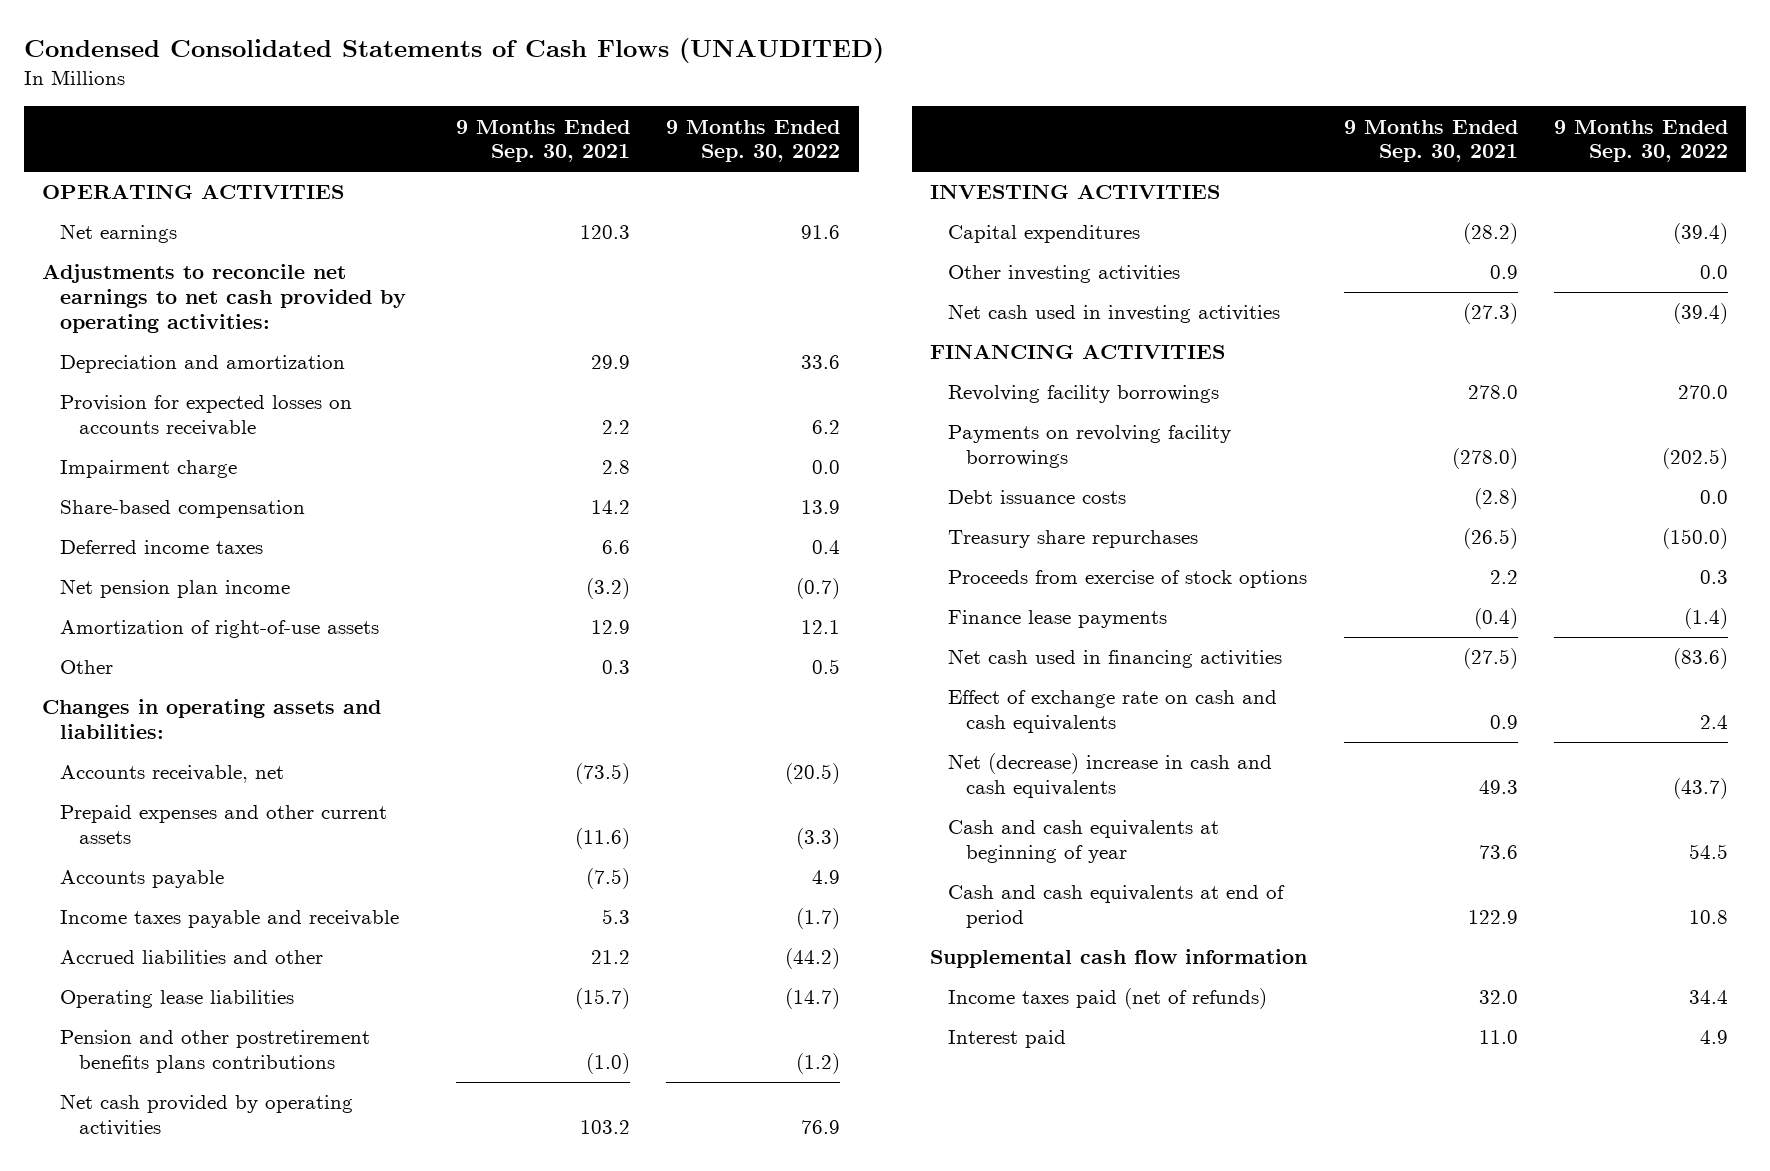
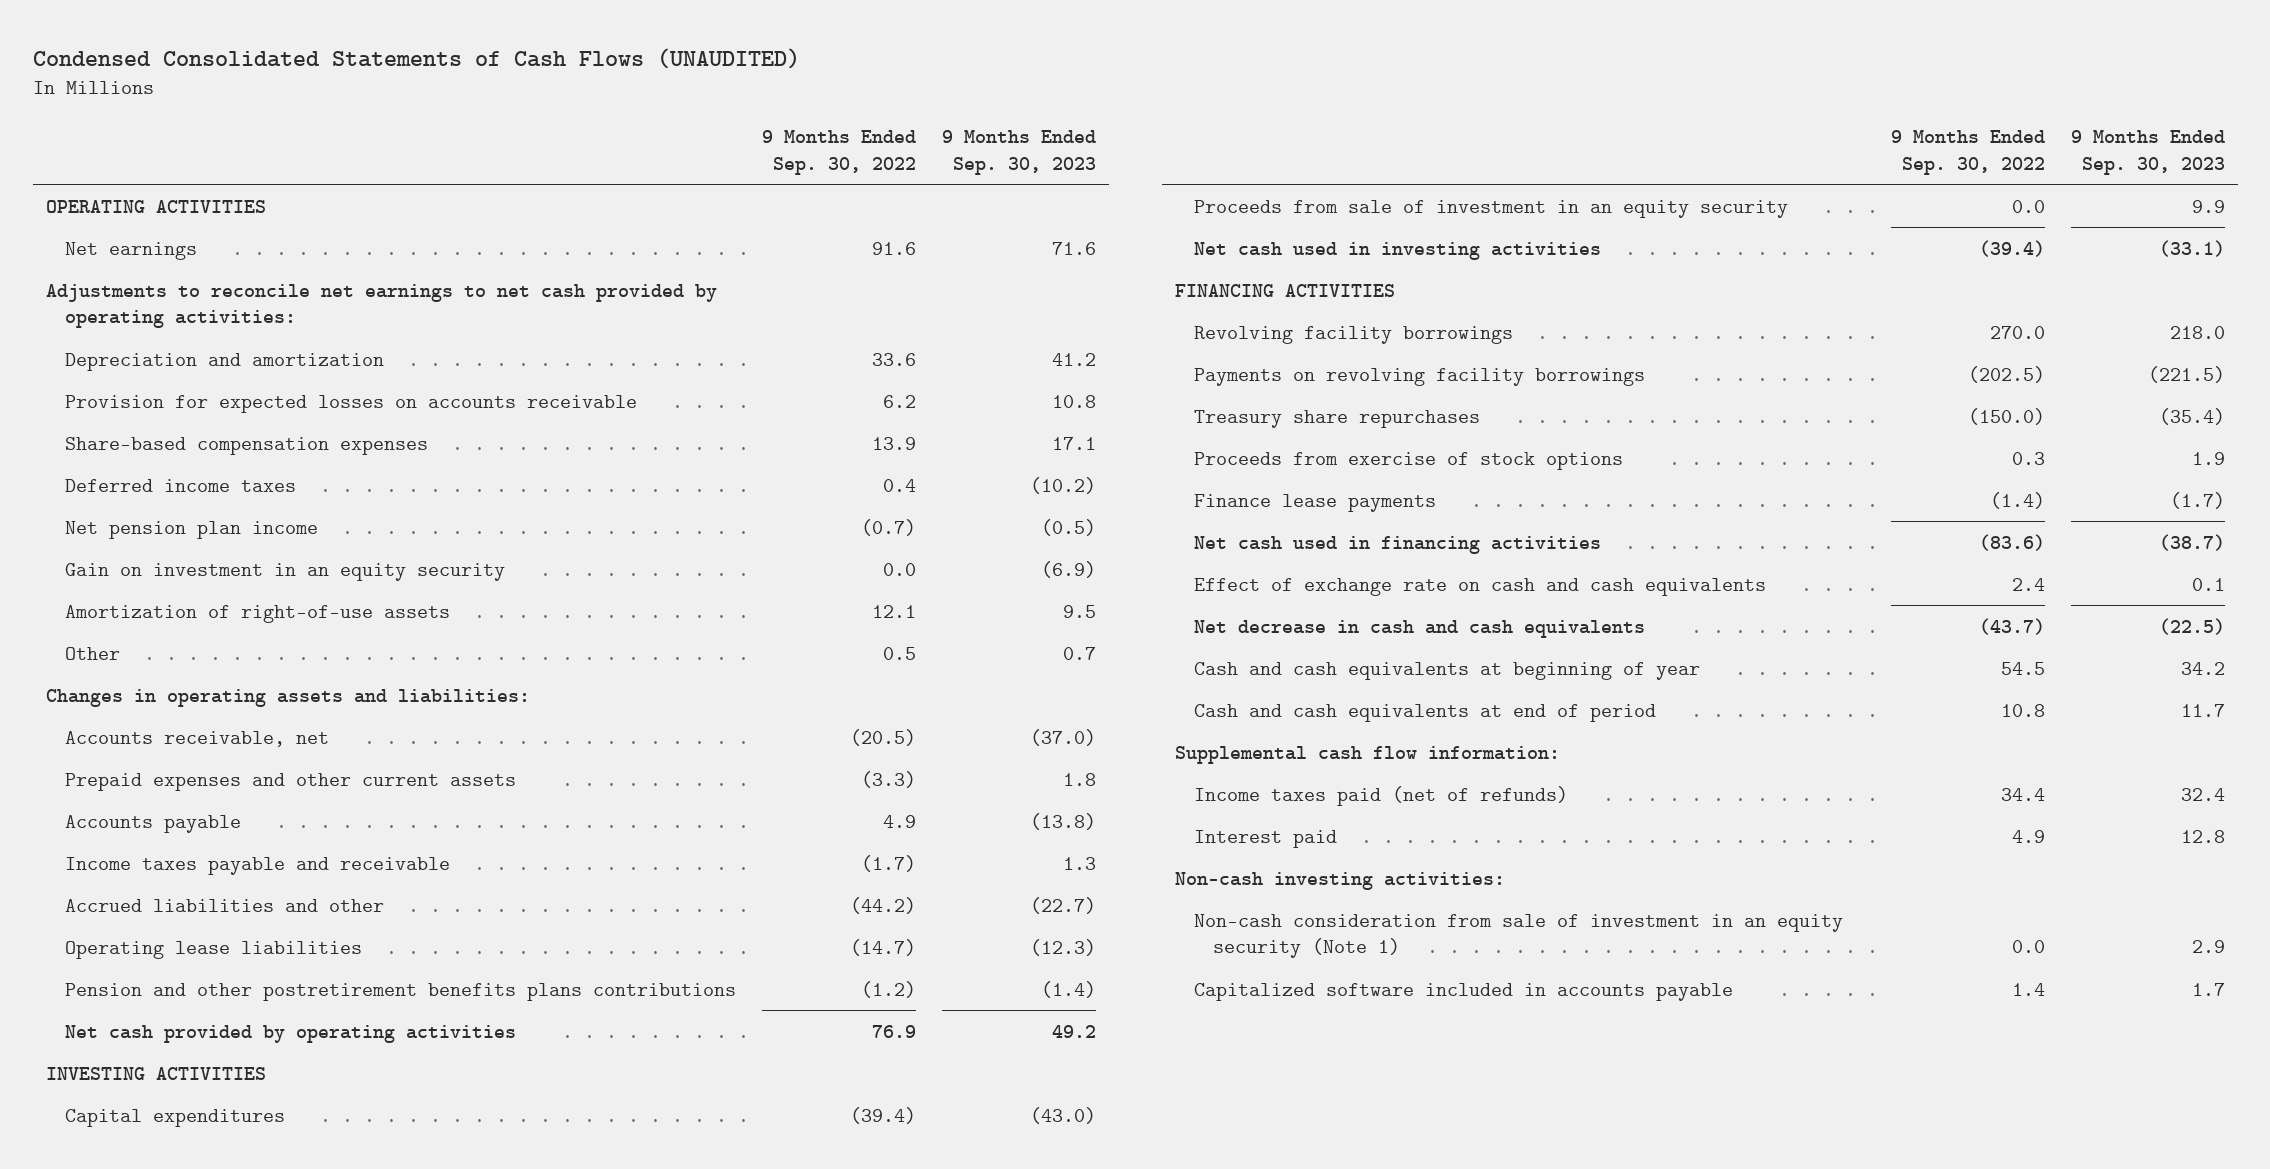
- | 9 Months Ended Sep. 30, 2021 | 9 Months Ended Sep. 30, 2022
+ | 9 Months Ended Sep. 30, 2022 | 9 Months Ended Sep. 30, 2023
- Impairment charge | 2.8 | 0.0
- Share-based compensation | 14.2 | 13.9
+ Share-based compensation expenses | 13.9 | 17.1
+ Gain on investment in an equity security | 0.0 | (6.9)
- Other investing activities | 0.9 | 0.0
+ Proceeds from sale of investment in an equity security | 0.0 | 9.9
- Debt issuance costs | (2.8) | 0.0
- Net (decrease) increase in cash and cash equivalents | 49.3 | (43.7)
+ Net decrease in cash and cash equivalents | (43.7) | (22.5)
- Supplemental cash flow information
+ Supplemental cash flow information:
+ Non-cash investing activities:
+ Non-cash consideration from sale of investment in an equity security (Note 1) | 0.0 | 2.9
+ Capitalized software included in accounts payable | 1.4 | 1.7

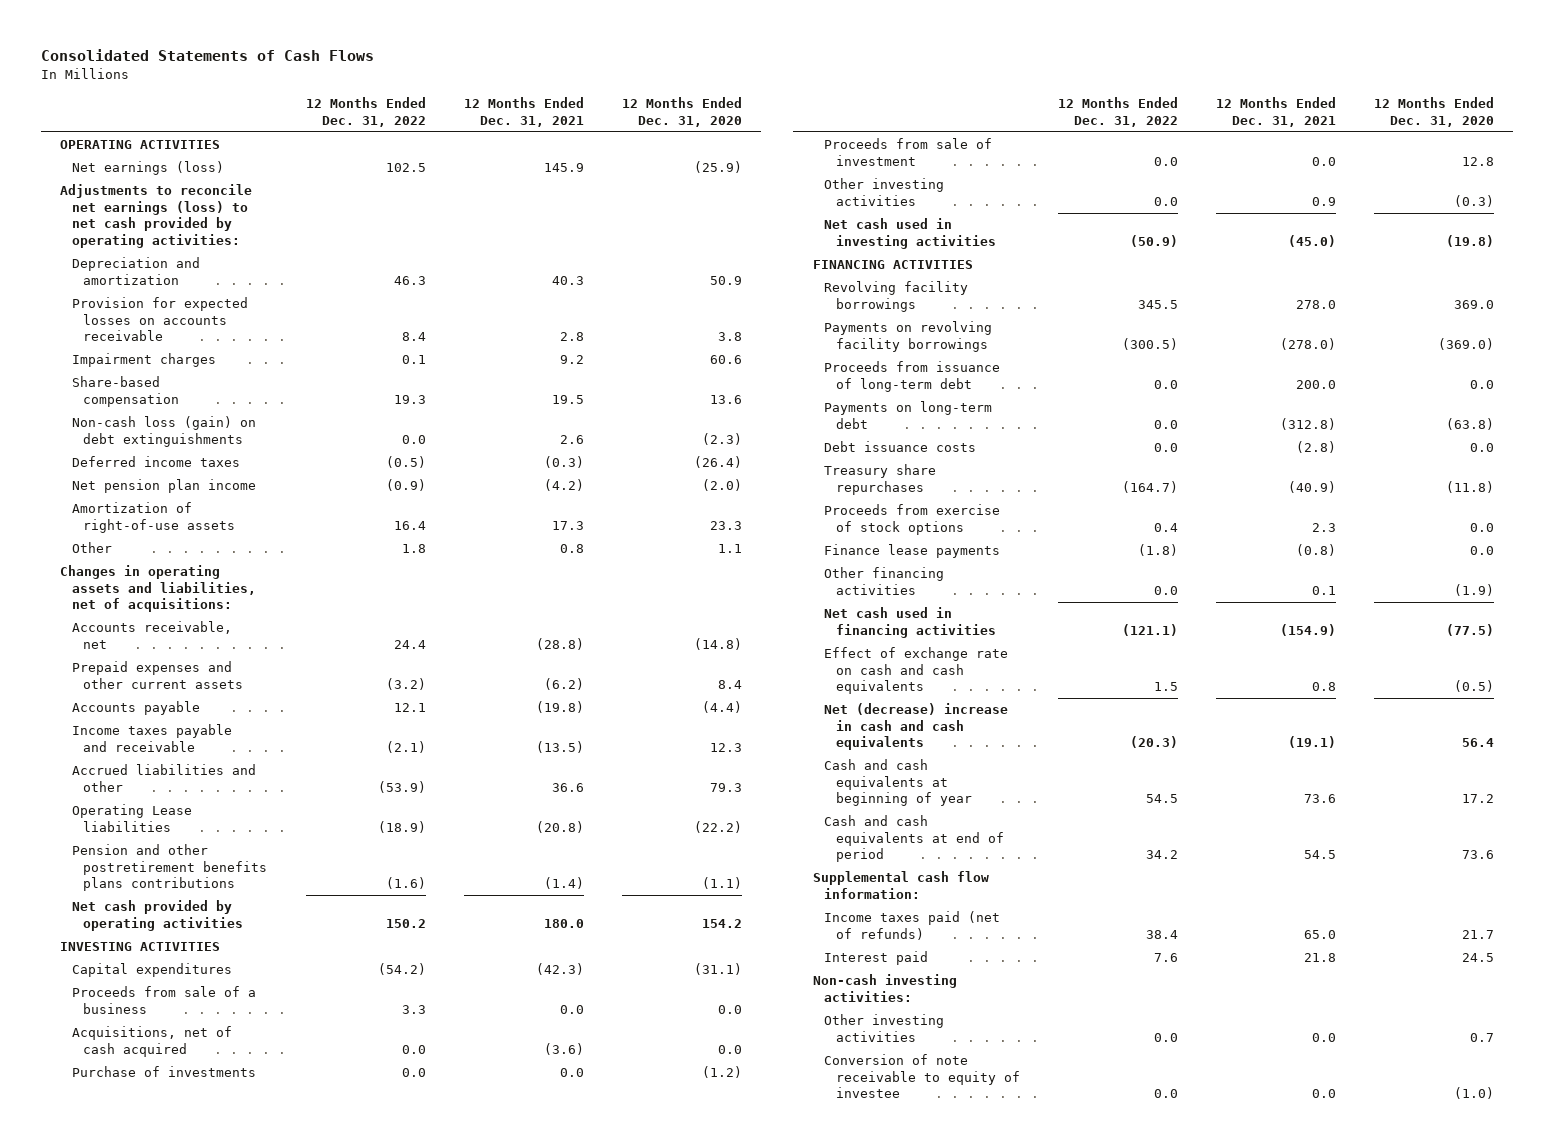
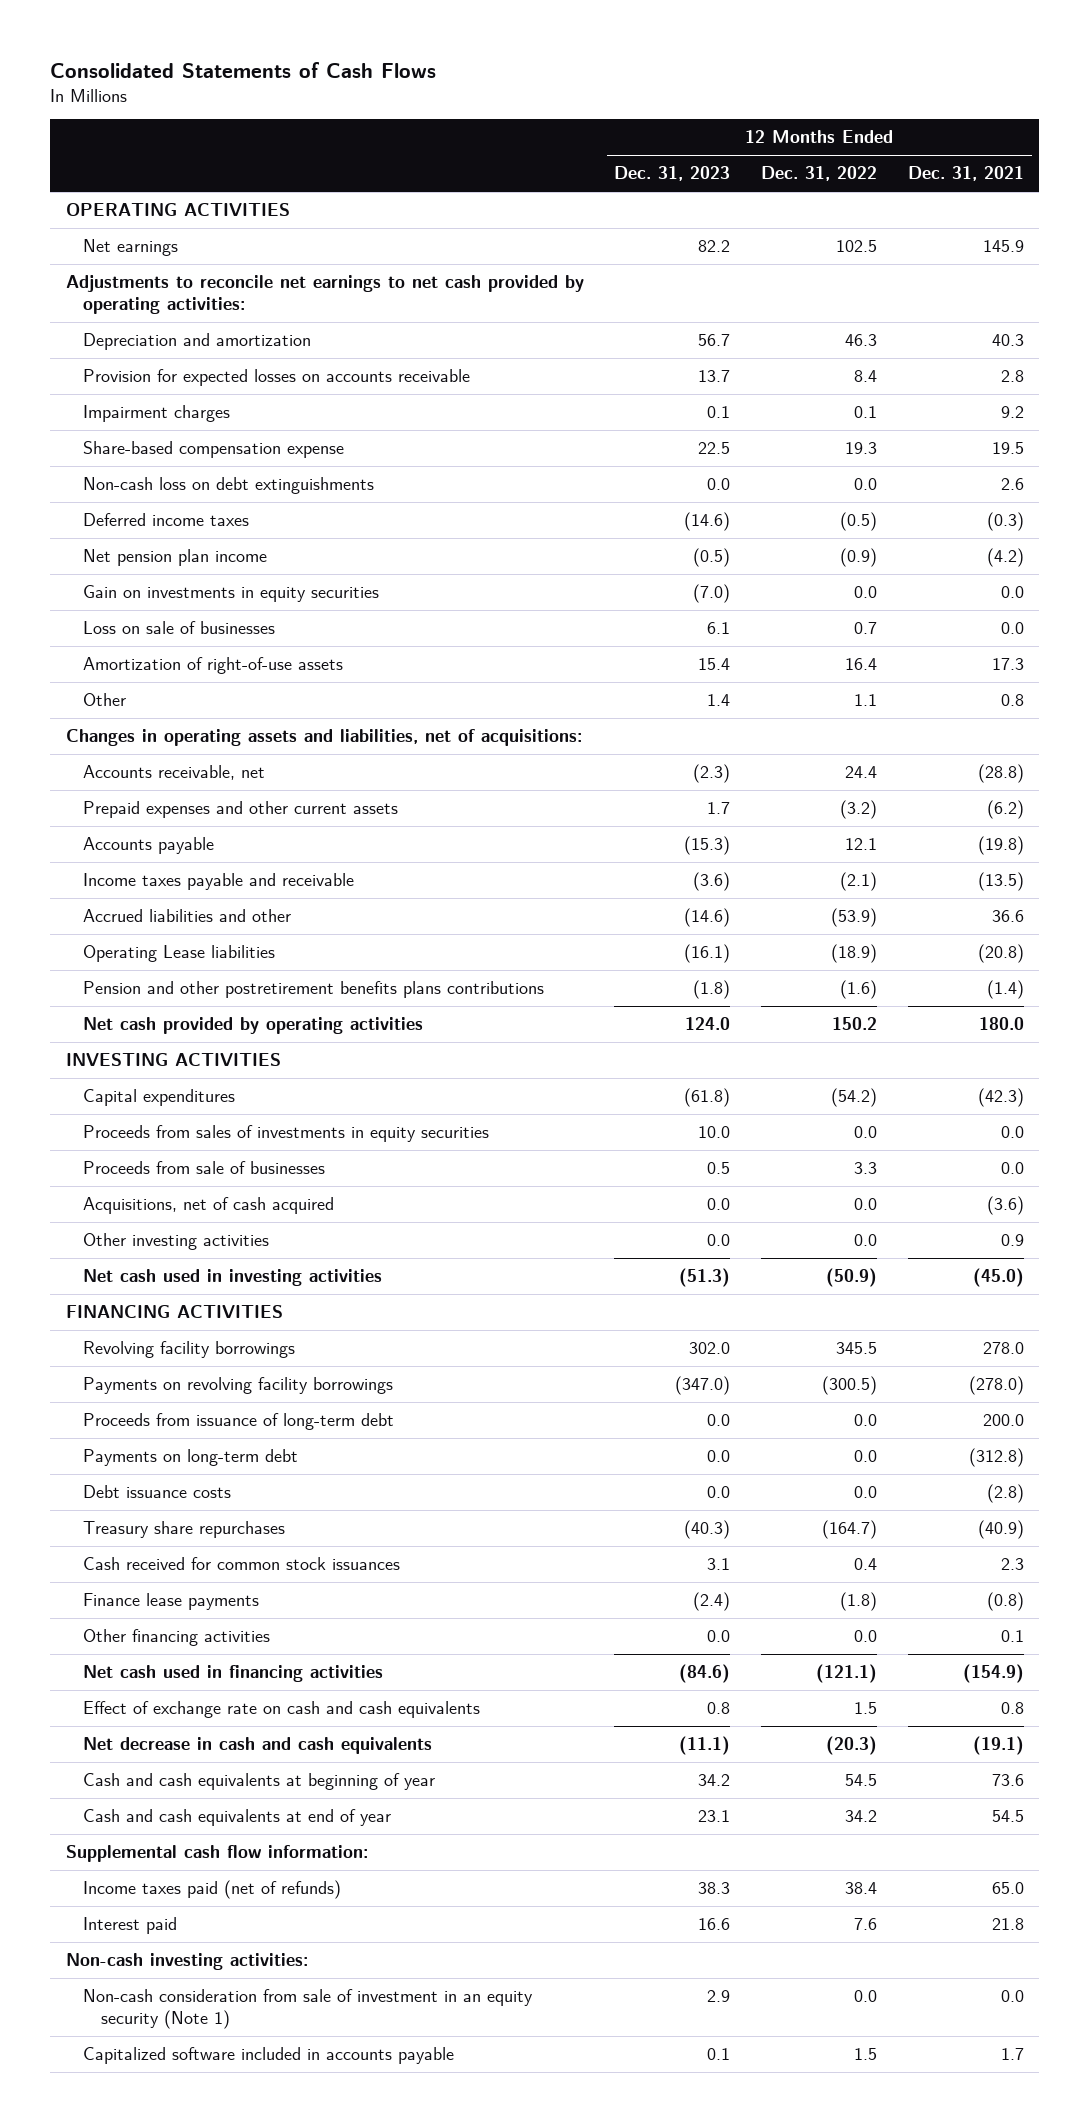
- | 12 Months Ended Dec. 31, 2022 | 12 Months Ended Dec. 31, 2021 | 12 Months Ended Dec. 31, 2020
+ | 12 Months Ended Dec. 31, 2023 | 12 Months Ended Dec. 31, 2022 | 12 Months Ended Dec. 31, 2021
- Net earnings (loss) | 102.5 | 145.9 | (25.9)
- Adjustments to reconcile net earnings (loss) to net cash provided by operating activities:
+ Net earnings | 82.2 | 102.5 | 145.9
+ Adjustments to reconcile net earnings to net cash provided by operating activities:
- Share-based compensation | 19.3 | 19.5 | 13.6
- Non-cash loss (gain) on debt extinguishments | 0.0 | 2.6 | (2.3)
+ Share-based compensation expense | 22.5 | 19.3 | 19.5
+ Non-cash loss on debt extinguishments | 0.0 | 0.0 | 2.6
+ Gain on investments in equity securities | (7.0) | 0.0 | 0.0
+ Loss on sale of businesses | 6.1 | 0.7 | 0.0
- Other | 1.8 | 0.8 | 1.1
+ Other | 1.4 | 1.1 | 0.8
- Proceeds from sale of a business | 3.3 | 0.0 | 0.0
+ Proceeds from sales of investments in equity securities | 10.0 | 0.0 | 0.0
+ Proceeds from sale of businesses | 0.5 | 3.3 | 0.0
- Purchase of investments | 0.0 | 0.0 | (1.2)
- Proceeds from sale of investment | 0.0 | 0.0 | 12.8
- Proceeds from exercise of stock options | 0.4 | 2.3 | 0.0
+ Cash received for common stock issuances | 3.1 | 0.4 | 2.3
- Net (decrease) increase in cash and cash equivalents | (20.3) | (19.1) | 56.4
+ Net decrease in cash and cash equivalents | (11.1) | (20.3) | (19.1)
- Cash and cash equivalents at end of period | 34.2 | 54.5 | 73.6
+ Cash and cash equivalents at end of year | 23.1 | 34.2 | 54.5
- Other investing activities | 0.0 | 0.0 | 0.7
- Conversion of note receivable to equity of investee | 0.0 | 0.0 | (1.0)
+ Non-cash consideration from sale of investment in an equity security (Note 1) | 2.9 | 0.0 | 0.0
+ Capitalized software included in accounts payable | 0.1 | 1.5 | 1.7

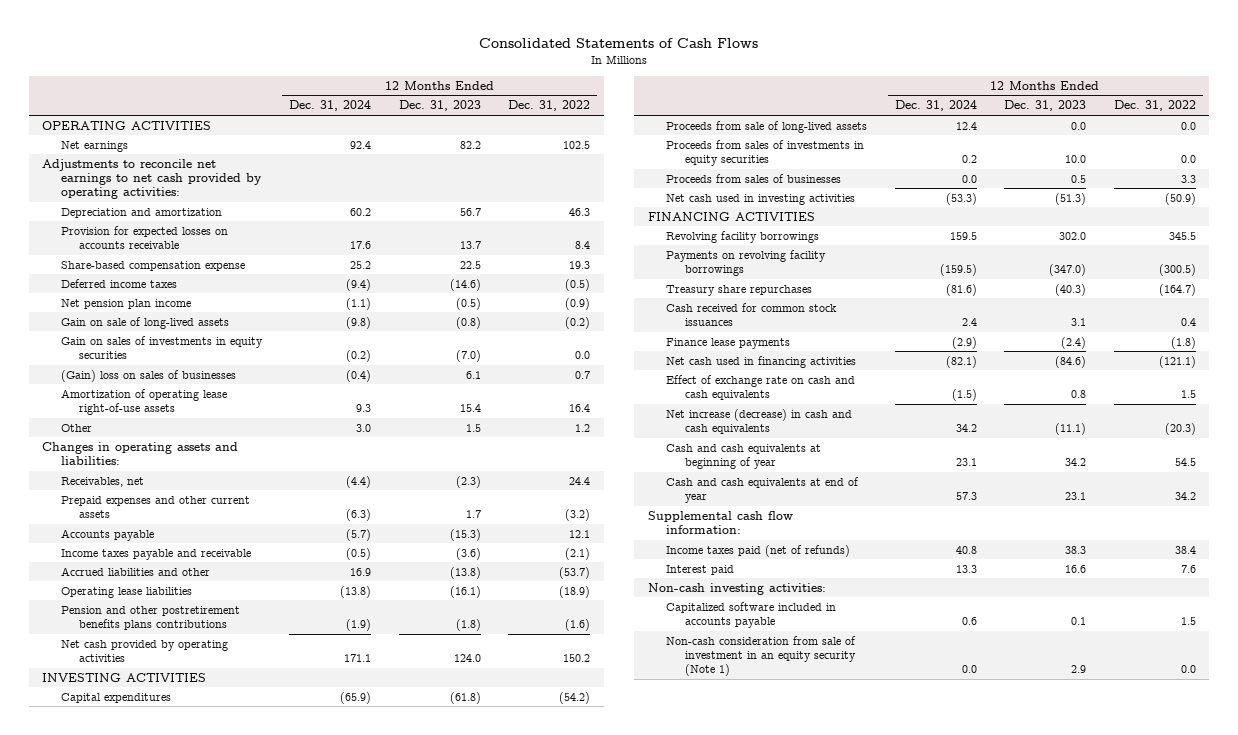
- | 12 Months Ended Dec. 31, 2023 | 12 Months Ended Dec. 31, 2022 | 12 Months Ended Dec. 31, 2021
+ | 12 Months Ended Dec. 31, 2024 | 12 Months Ended Dec. 31, 2023 | 12 Months Ended Dec. 31, 2022
- Impairment charges | 0.1 | 0.1 | 9.2
- Non-cash loss on debt extinguishments | 0.0 | 0.0 | 2.6
- Gain on investments in equity securities | (7.0) | 0.0 | 0.0
- Loss on sale of businesses | 6.1 | 0.7 | 0.0
- Amortization of right-of-use assets | 15.4 | 16.4 | 17.3
- Other | 1.4 | 1.1 | 0.8
- Changes in operating assets and liabilities, net of acquisitions:
- Accounts receivable, net | (2.3) | 24.4 | (28.8)
+ Gain on sale of long-lived assets | (9.8) | (0.8) | (0.2)
+ Gain on sales of investments in equity securities | (0.2) | (7.0) | 0.0
+ (Gain) loss on sales of businesses | (0.4) | 6.1 | 0.7
+ Amortization of operating lease right-of-use assets | 9.3 | 15.4 | 16.4
+ Other | 3.0 | 1.5 | 1.2
+ Changes in operating assets and liabilities:
+ Receivables, net | (4.4) | (2.3) | 24.4
- Accrued liabilities and other | (14.6) | (53.9) | 36.6
- Operating Lease liabilities | (16.1) | (18.9) | (20.8)
+ Accrued liabilities and other | 16.9 | (13.8) | (53.7)
+ Operating lease liabilities | (13.8) | (16.1) | (18.9)
+ Proceeds from sale of long-lived assets | 12.4 | 0.0 | 0.0
- Proceeds from sale of businesses | 0.5 | 3.3 | 0.0
- Acquisitions, net of cash acquired | 0.0 | 0.0 | (3.6)
- Other investing activities | 0.0 | 0.0 | 0.9
+ Proceeds from sales of businesses | 0.0 | 0.5 | 3.3
- Proceeds from issuance of long-term debt | 0.0 | 0.0 | 200.0
- Payments on long-term debt | 0.0 | 0.0 | (312.8)
- Debt issuance costs | 0.0 | 0.0 | (2.8)
- Other financing activities | 0.0 | 0.0 | 0.1
- Net decrease in cash and cash equivalents | (11.1) | (20.3) | (19.1)
+ Net increase (decrease) in cash and cash equivalents | 34.2 | (11.1) | (20.3)
moved down: Non-cash consideration from sale of investment in an equity security (Note 1) | 0.0 | 2.9 | 0.0

